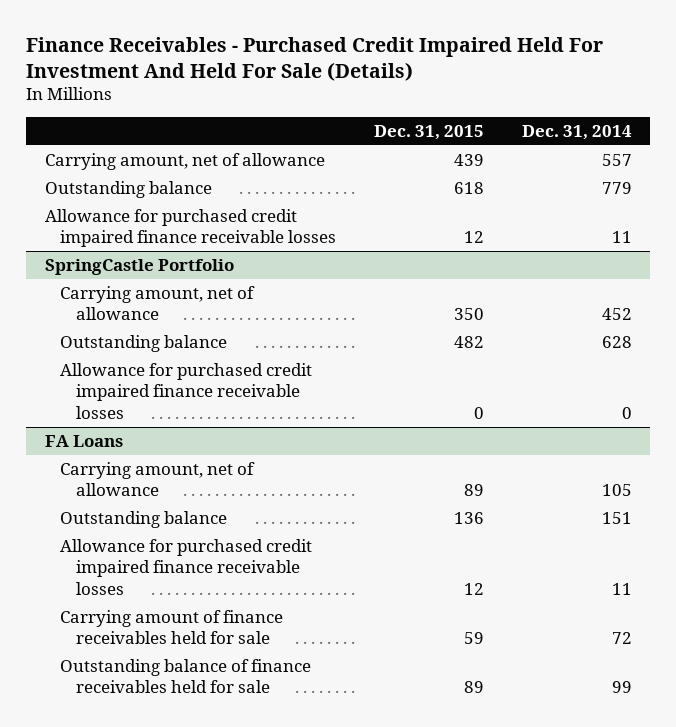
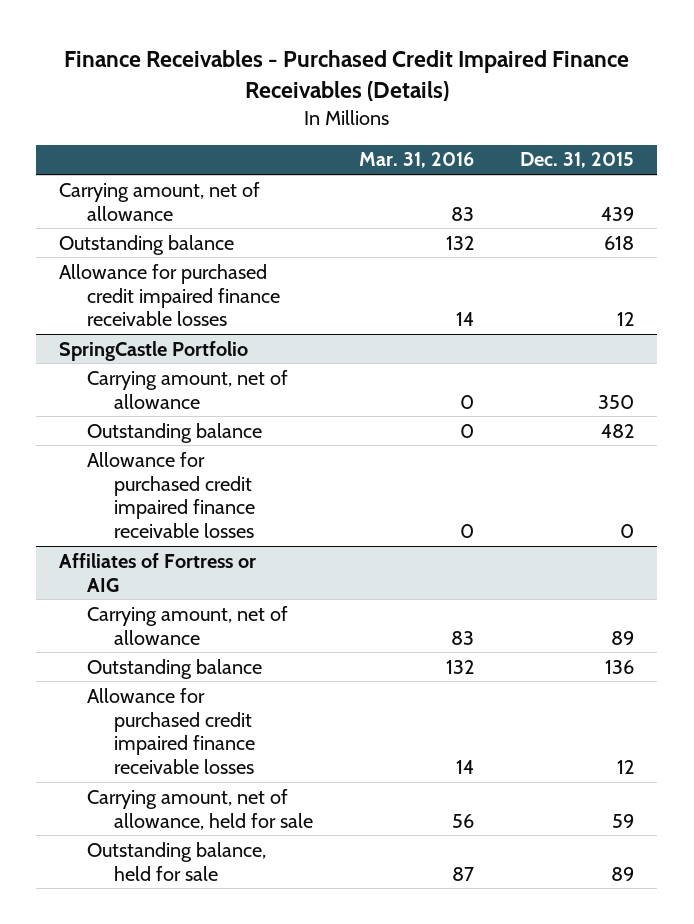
- Finance Receivables - Purchased Credit Impaired Held For Investment And Held For Sale (Details)
+ Finance Receivables - Purchased Credit Impaired Finance Receivables (Details)
- | Dec. 31, 2015 | Dec. 31, 2014
+ | Mar. 31, 2016 | Dec. 31, 2015
- FA Loans
+ Affiliates of Fortress or AIG
- Carrying amount of finance receivables held for sale | 59 | 72
- Outstanding balance of finance receivables held for sale | 89 | 99
+ Carrying amount, net of allowance, held for sale | 56 | 59
+ Outstanding balance, held for sale | 87 | 89

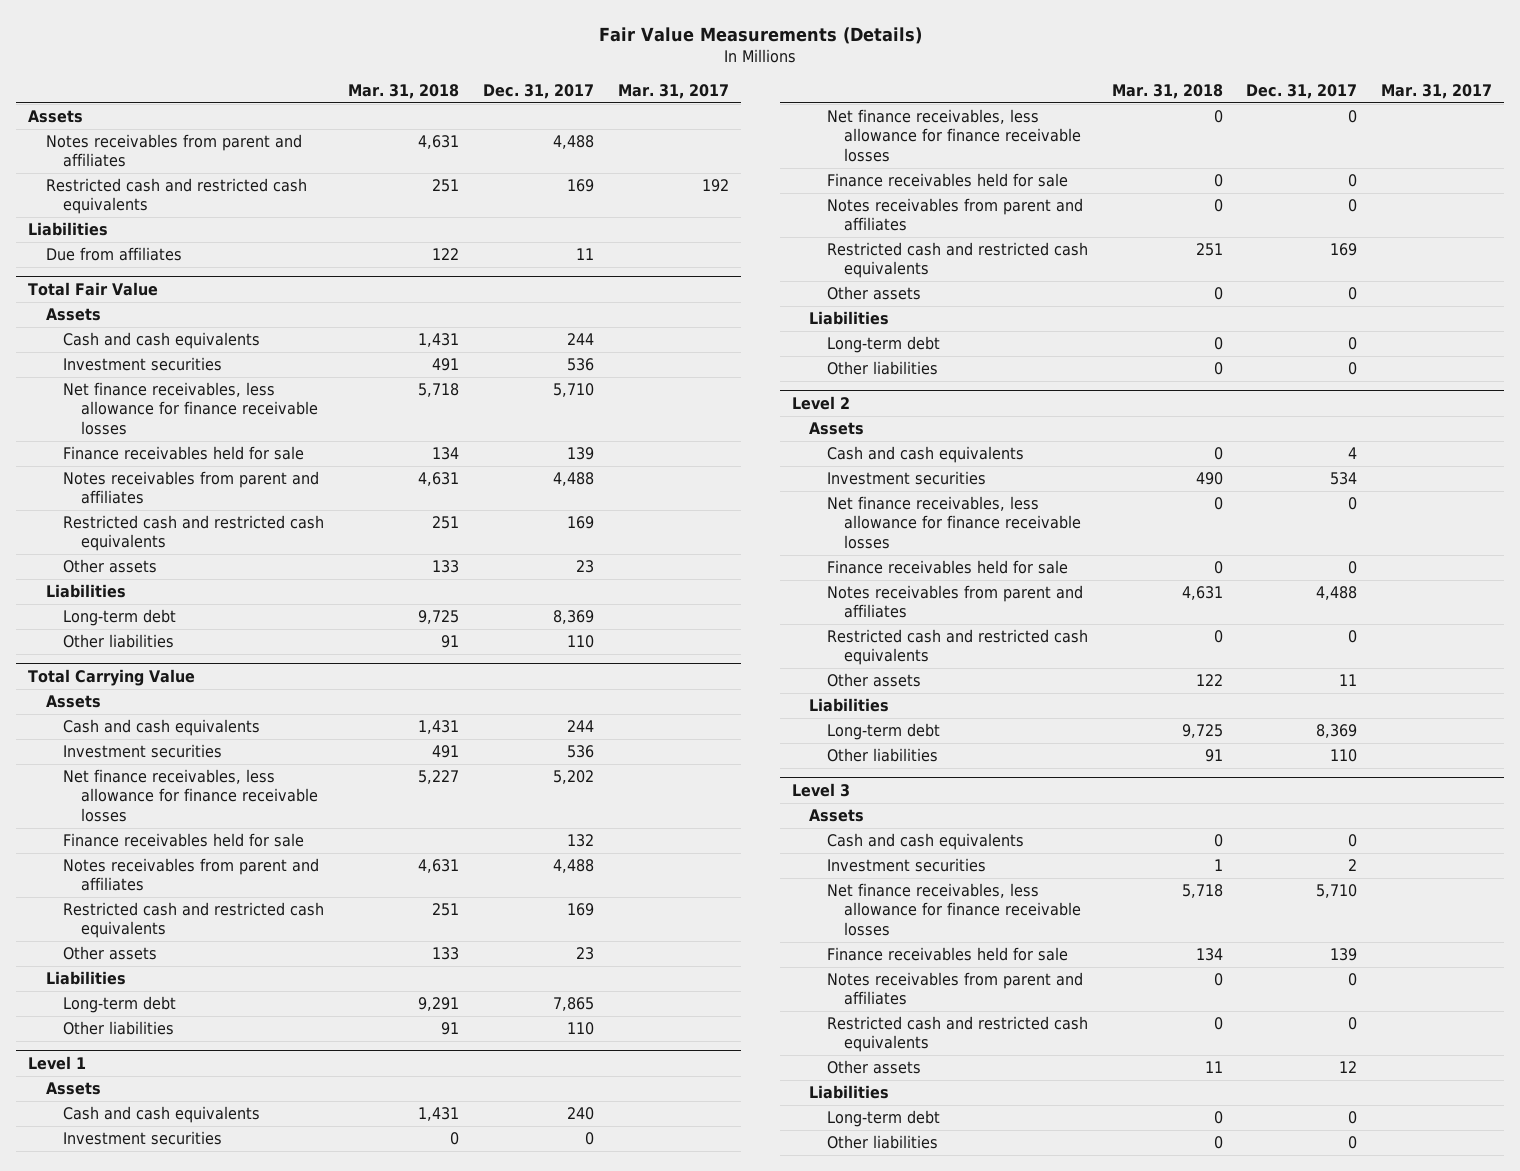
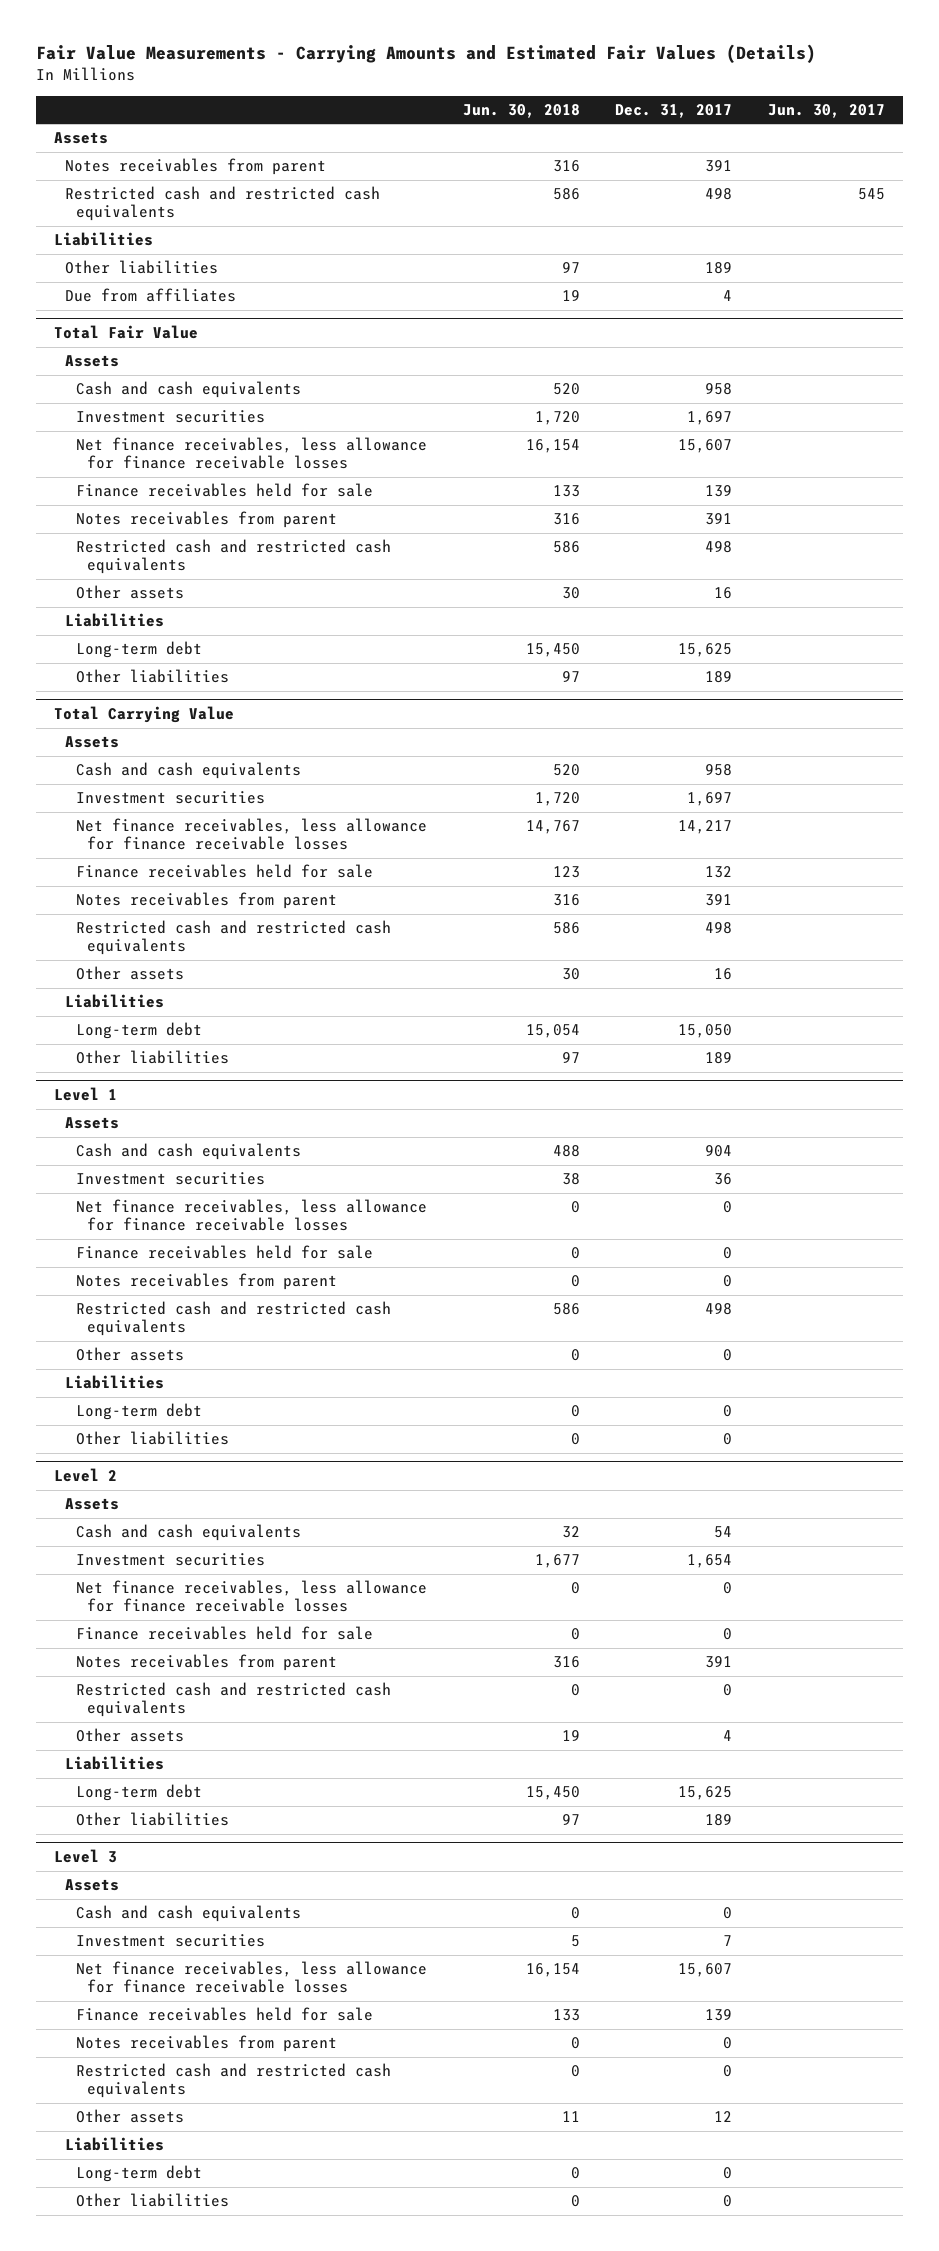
- Fair Value Measurements (Details)
+ Fair Value Measurements - Carrying Amounts and Estimated Fair Values (Details)
- | Mar. 31, 2018 | Dec. 31, 2017 | Mar. 31, 2017
+ | Jun. 30, 2018 | Dec. 31, 2017 | Jun. 30, 2017
- Notes receivables from parent and affiliates | 4,631 | 4,488 |
- Restricted cash and restricted cash equivalents | 251 | 169 | 192
+ Notes receivables from parent | 316 | 391 |
+ Restricted cash and restricted cash equivalents | 586 | 498 | 545
- Due from affiliates | 122 | 11 |
+ Other liabilities | 97 | 189 |
+ Due from affiliates | 19 | 4 |
@ Total Fair Value
- Cash and cash equivalents | 1,431 | 244 |
- Investment securities | 491 | 536 |
- Net finance receivables, less allowance for finance receivable losses | 5,718 | 5,710 |
+ Cash and cash equivalents | 520 | 958 |
+ Investment securities | 1,720 | 1,697 |
+ Net finance receivables, less allowance for finance receivable losses | 16,154 | 15,607 |
- Notes receivables from parent and affiliates | 4,631 | 4,488 |
- Restricted cash and restricted cash equivalents | 251 | 169 |
- Other assets | 133 | 23 |
+ Notes receivables from parent | 316 | 391 |
+ Restricted cash and restricted cash equivalents | 586 | 498 |
+ Other assets | 30 | 16 |
- Long-term debt | 9,725 | 8,369 |
- Other liabilities | 91 | 110 |
+ Long-term debt | 15,450 | 15,625 |
+ Other liabilities | 97 | 189 |
@ Total Carrying Value
- Cash and cash equivalents | 1,431 | 244 |
- Investment securities | 491 | 536 |
- Net finance receivables, less allowance for finance receivable losses | 5,227 | 5,202 |
+ Cash and cash equivalents | 520 | 958 |
+ Investment securities | 1,720 | 1,697 |
+ Net finance receivables, less allowance for finance receivable losses | 14,767 | 14,217 |
- Notes receivables from parent and affiliates | 4,631 | 4,488 |
- Restricted cash and restricted cash equivalents | 251 | 169 |
- Other assets | 133 | 23 |
+ Notes receivables from parent | 316 | 391 |
+ Restricted cash and restricted cash equivalents | 586 | 498 |
+ Other assets | 30 | 16 |
- Long-term debt | 9,291 | 7,865 |
- Other liabilities | 91 | 110 |
+ Long-term debt | 15,054 | 15,050 |
+ Other liabilities | 97 | 189 |
@ Level 1
- Cash and cash equivalents | 1,431 | 240 |
- Investment securities | 0 | 0 |
+ Cash and cash equivalents | 488 | 904 |
+ Investment securities | 38 | 36 |
- Notes receivables from parent and affiliates | 0 | 0 |
- Restricted cash and restricted cash equivalents | 251 | 169 |
+ Notes receivables from parent | 0 | 0 |
+ Restricted cash and restricted cash equivalents | 586 | 498 |
@ Level 2
- Cash and cash equivalents | 0 | 4 |
- Investment securities | 490 | 534 |
+ Cash and cash equivalents | 32 | 54 |
+ Investment securities | 1,677 | 1,654 |
- Notes receivables from parent and affiliates | 4,631 | 4,488 |
+ Notes receivables from parent | 316 | 391 |
- Other assets | 122 | 11 |
+ Other assets | 19 | 4 |
- Long-term debt | 9,725 | 8,369 |
- Other liabilities | 91 | 110 |
+ Long-term debt | 15,450 | 15,625 |
+ Other liabilities | 97 | 189 |
@ Level 3
- Investment securities | 1 | 2 |
- Net finance receivables, less allowance for finance receivable losses | 5,718 | 5,710 |
+ Investment securities | 5 | 7 |
+ Net finance receivables, less allowance for finance receivable losses | 16,154 | 15,607 |
- Notes receivables from parent and affiliates | 0 | 0 |
+ Notes receivables from parent | 0 | 0 |

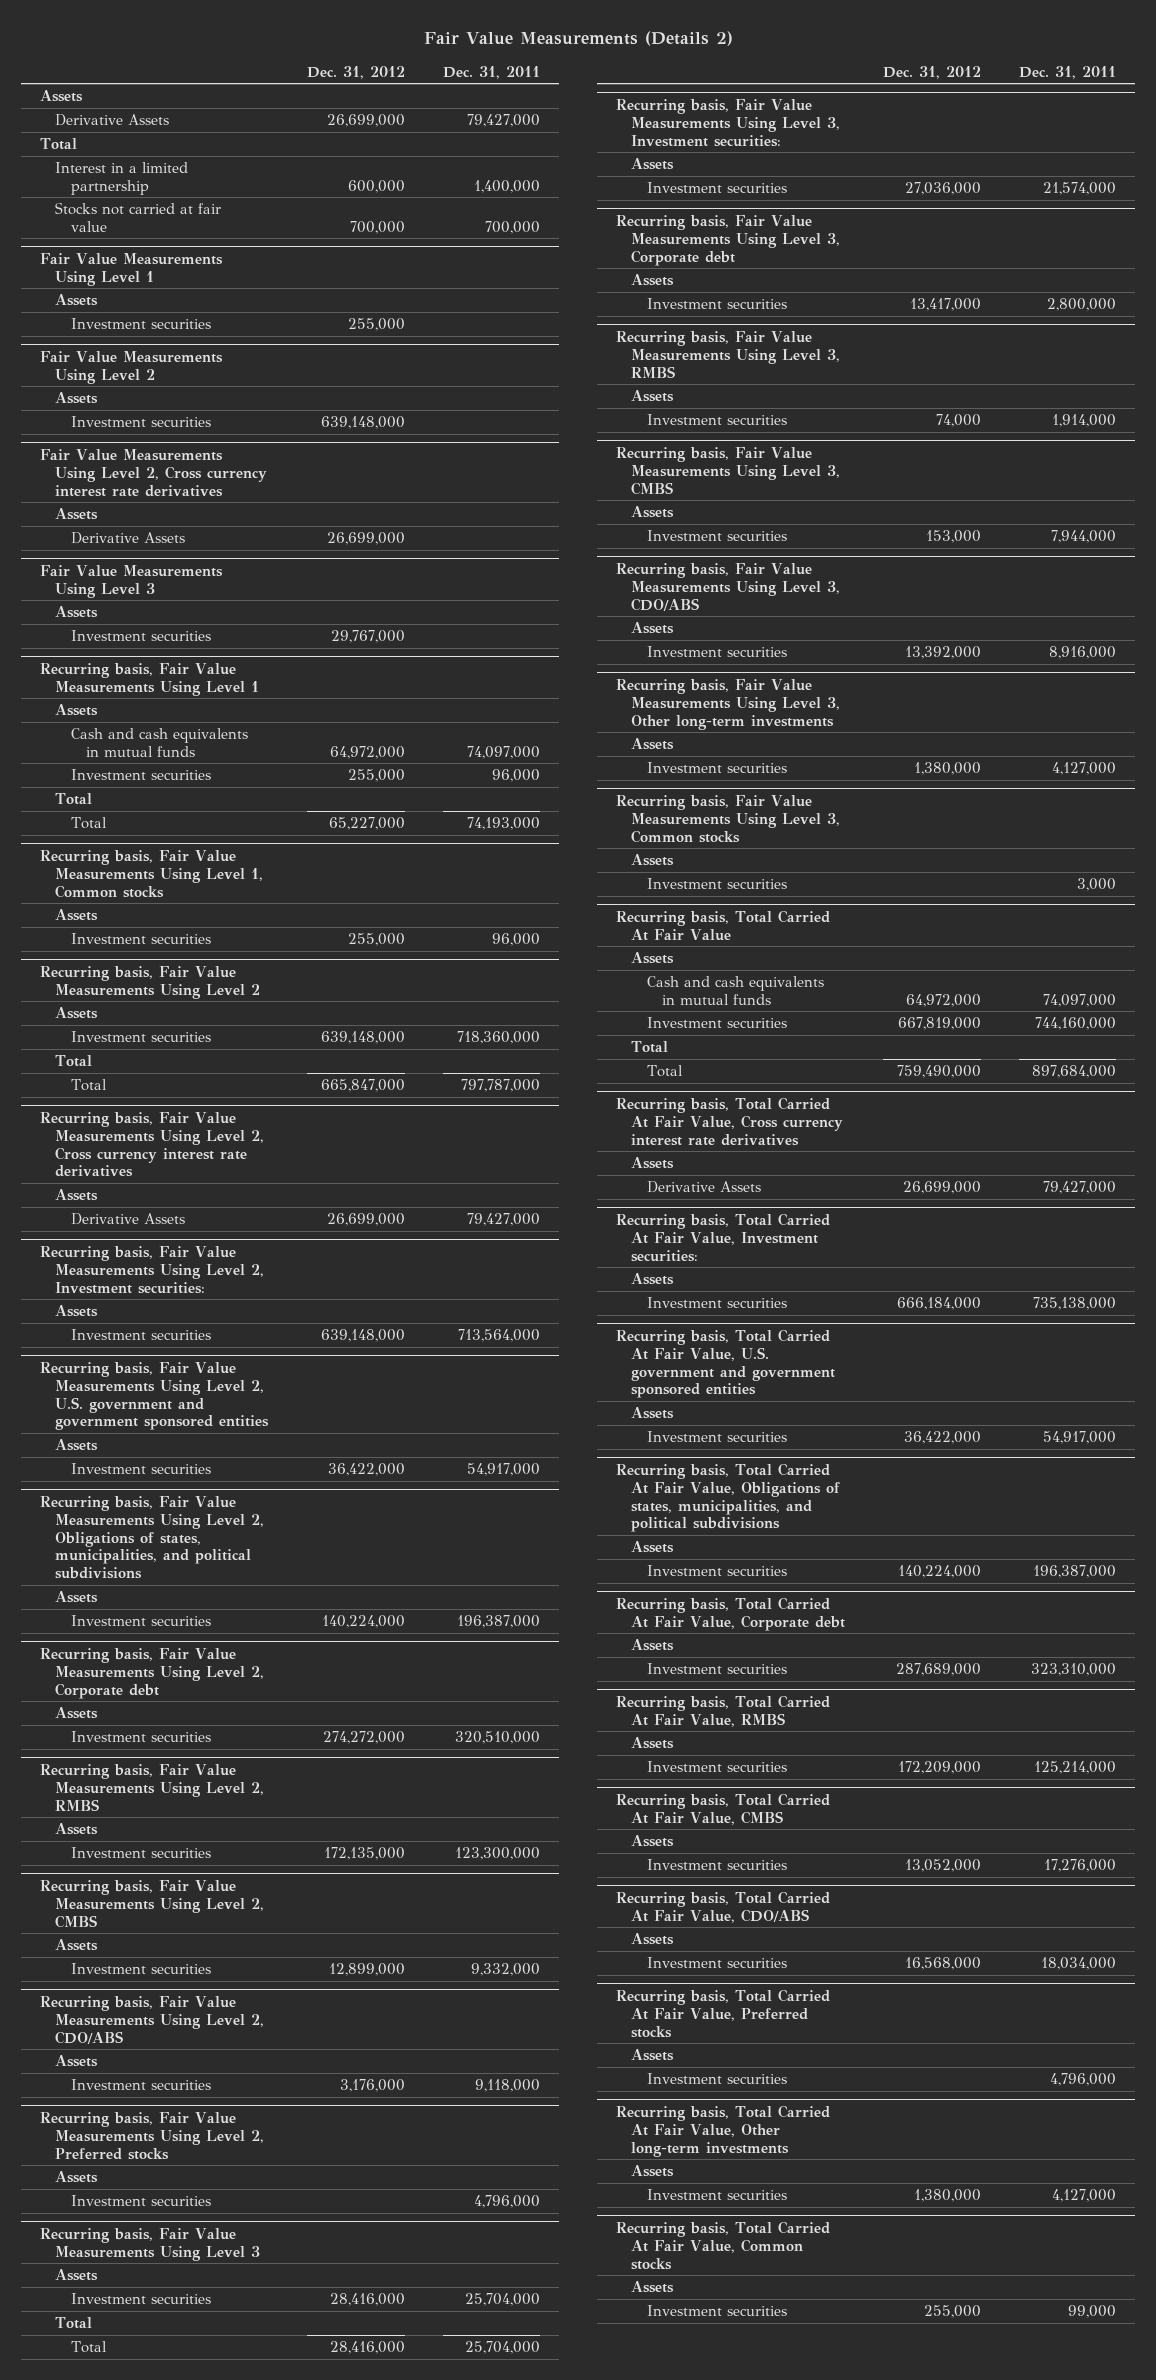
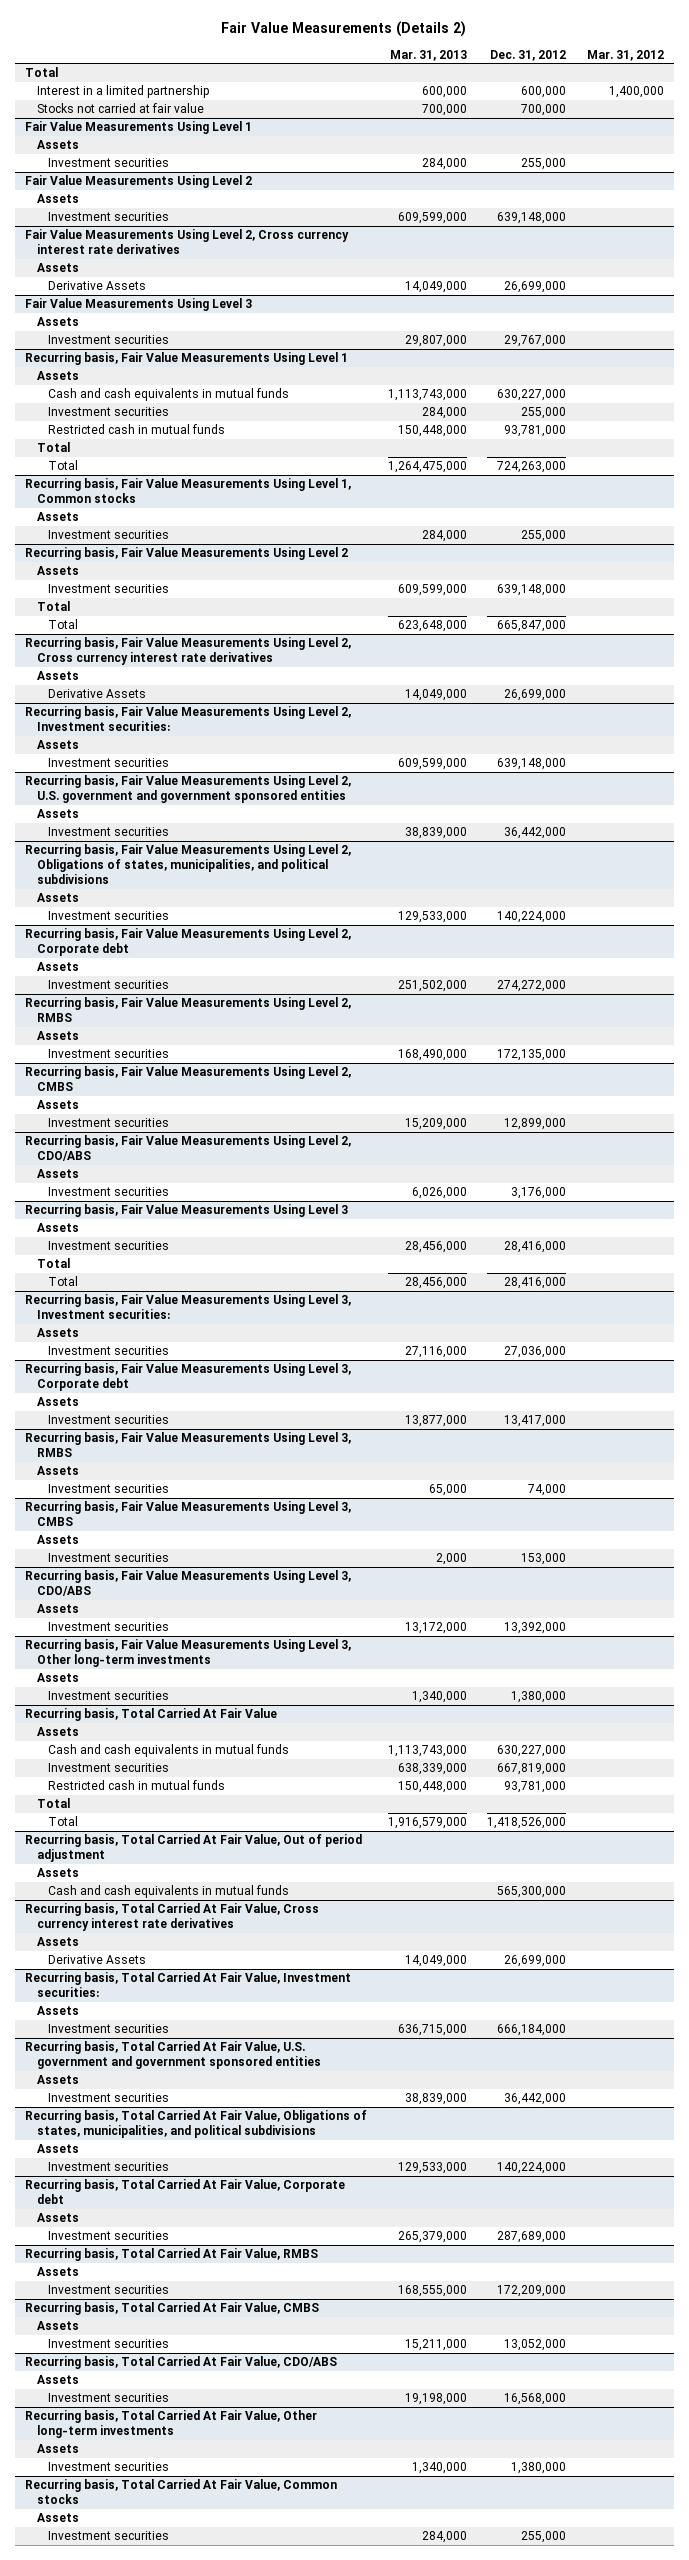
- | Dec. 31, 2012 | Dec. 31, 2011
+ | Mar. 31, 2013 | Dec. 31, 2012 | Mar. 31, 2012
- Assets
- Derivative Assets | 26,699,000 | 79,427,000
@ Recurring basis, Fair Value Measurements Using Level 1
- Cash and cash equivalents in mutual funds | 64,972,000 | 74,097,000
+ Cash and cash equivalents in mutual funds | 1,113,743,000 | 630,227,000 |
+ Restricted cash in mutual funds | 150,448,000 | 93,781,000 |
- Total | 65,227,000 | 74,193,000
+ Total | 1,264,475,000 | 724,263,000 |
@ Recurring basis, Fair Value Measurements Using Level 2, U.S. government and government sponsored entities
- Investment securities | 36,422,000 | 54,917,000
+ Investment securities | 38,839,000 | 36,442,000 |
- Recurring basis, Fair Value Measurements Using Level 2, Preferred stocks
- Assets
- Investment securities | | 4,796,000
- Recurring basis, Fair Value Measurements Using Level 3, Common stocks
- Assets
- Investment securities | | 3,000
@ Recurring basis, Total Carried At Fair Value
- Cash and cash equivalents in mutual funds | 64,972,000 | 74,097,000
+ Cash and cash equivalents in mutual funds | 1,113,743,000 | 630,227,000 |
+ Restricted cash in mutual funds | 150,448,000 | 93,781,000 |
- Total | 759,490,000 | 897,684,000
+ Total | 1,916,579,000 | 1,418,526,000 |
+ Recurring basis, Total Carried At Fair Value, Out of period adjustment
+ Assets
+ Cash and cash equivalents in mutual funds | | 565,300,000 |
@ Recurring basis, Total Carried At Fair Value, U.S. government and government sponsored entities
- Investment securities | 36,422,000 | 54,917,000
+ Investment securities | 38,839,000 | 36,442,000 |
- Recurring basis, Total Carried At Fair Value, Preferred stocks
- Assets
- Investment securities | | 4,796,000

